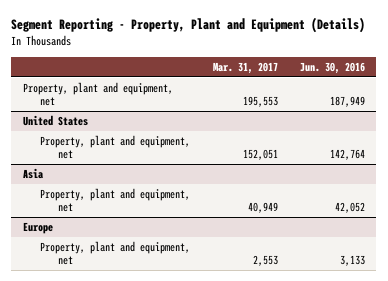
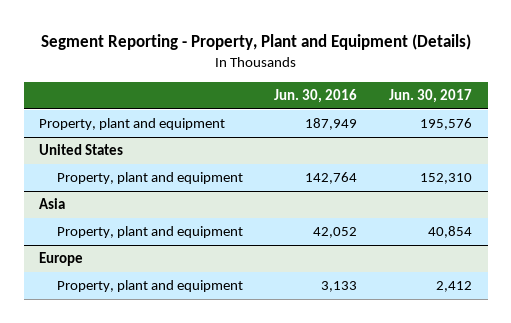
- | Mar. 31, 2017 | Jun. 30, 2016
+ | Jun. 30, 2016 | Jun. 30, 2017
- Property, plant and equipment, net | 195,553 | 187,949
+ Property, plant and equipment | 187,949 | 195,576
@ United States
- Property, plant and equipment, net | 152,051 | 142,764
+ Property, plant and equipment | 142,764 | 152,310
@ Asia
- Property, plant and equipment, net | 40,949 | 42,052
+ Property, plant and equipment | 42,052 | 40,854
@ Europe
- Property, plant and equipment, net | 2,553 | 3,133
+ Property, plant and equipment | 3,133 | 2,412

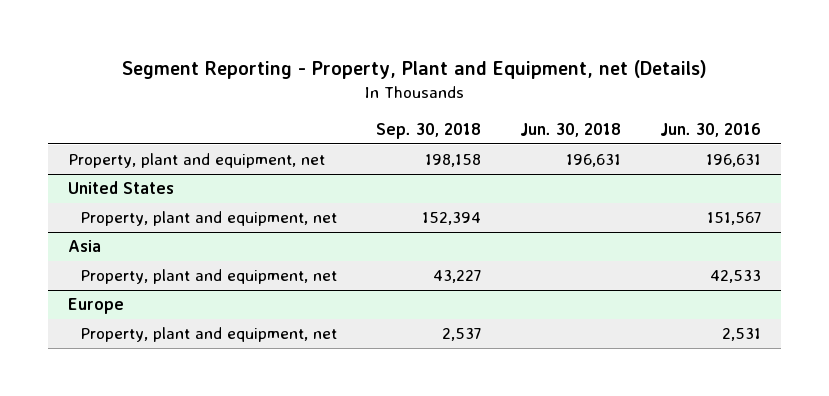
- Segment Reporting - Property, Plant and Equipment (Details)
+ Segment Reporting - Property, Plant and Equipment, net (Details)
- | Jun. 30, 2016 | Jun. 30, 2017
+ | Sep. 30, 2018 | Jun. 30, 2018 | Jun. 30, 2016
- Property, plant and equipment | 187,949 | 195,576
+ Property, plant and equipment, net | 198,158 | 196,631 | 196,631
@ United States
- Property, plant and equipment | 142,764 | 152,310
+ Property, plant and equipment, net | 152,394 | | 151,567
@ Asia
- Property, plant and equipment | 42,052 | 40,854
+ Property, plant and equipment, net | 43,227 | | 42,533
@ Europe
- Property, plant and equipment | 3,133 | 2,412
+ Property, plant and equipment, net | 2,537 | | 2,531

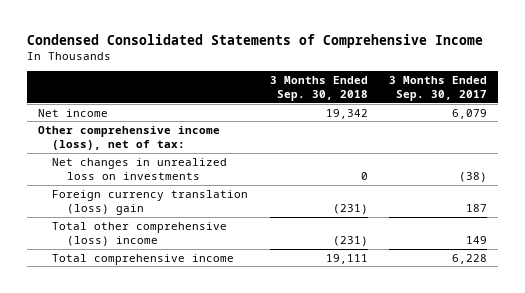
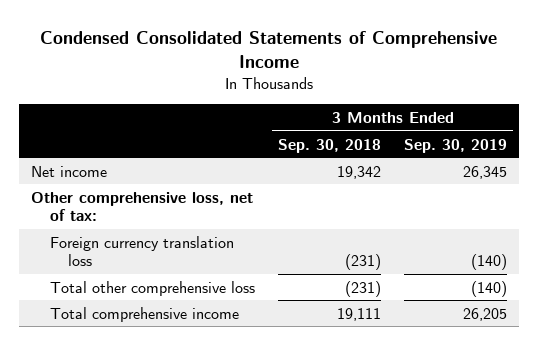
- | 3 Months Ended Sep. 30, 2018 | 3 Months Ended Sep. 30, 2017
+ | 3 Months Ended Sep. 30, 2018 | 3 Months Ended Sep. 30, 2019
- Other comprehensive income (loss), net of tax:
- Net changes in unrealized loss on investments | 0 | (38)
- Foreign currency translation (loss) gain | (231) | 187
- Total other comprehensive (loss) income | (231) | 149
+ Other comprehensive loss, net of tax:
+ Foreign currency translation loss | (231) | (140)
+ Total other comprehensive loss | (231) | (140)

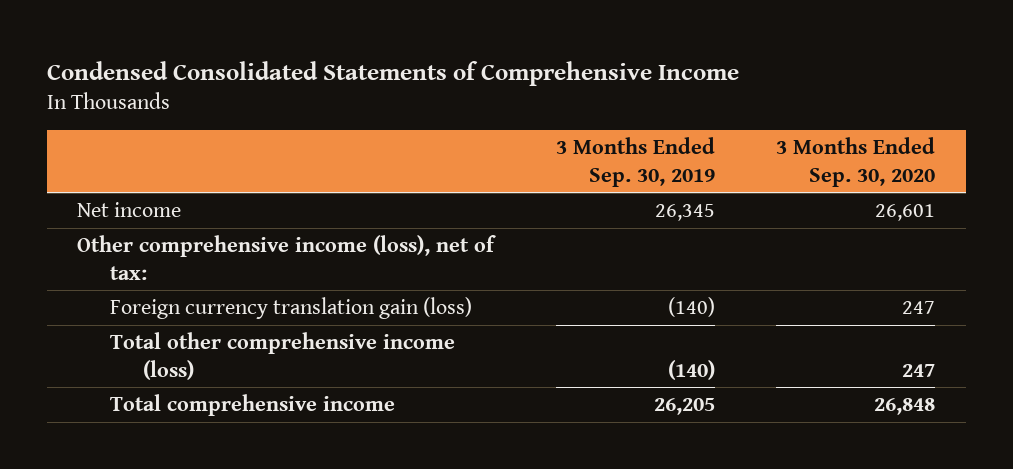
- | 3 Months Ended Sep. 30, 2018 | 3 Months Ended Sep. 30, 2019
+ | 3 Months Ended Sep. 30, 2019 | 3 Months Ended Sep. 30, 2020
- Other comprehensive loss, net of tax:
- Foreign currency translation loss | (231) | (140)
- Total other comprehensive loss | (231) | (140)
+ Other comprehensive income (loss), net of tax:
+ Foreign currency translation gain (loss) | (140) | 247
+ Total other comprehensive income (loss) | (140) | 247

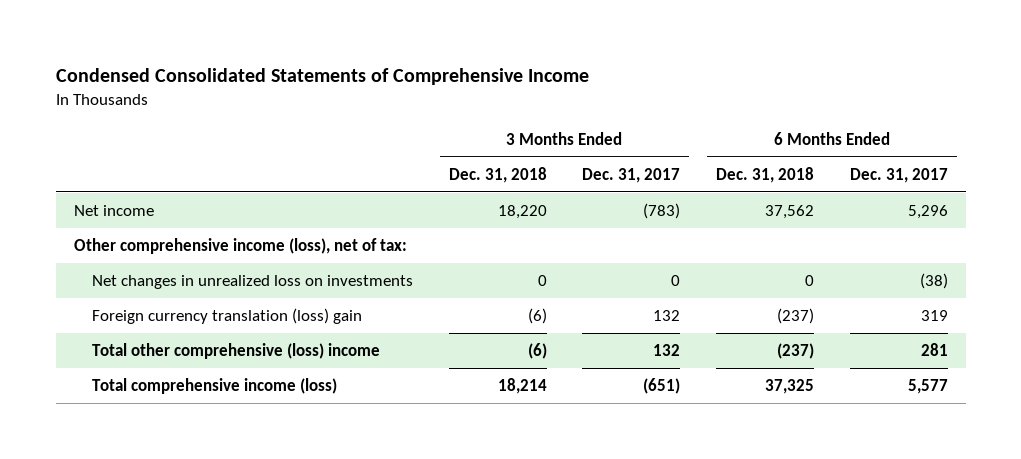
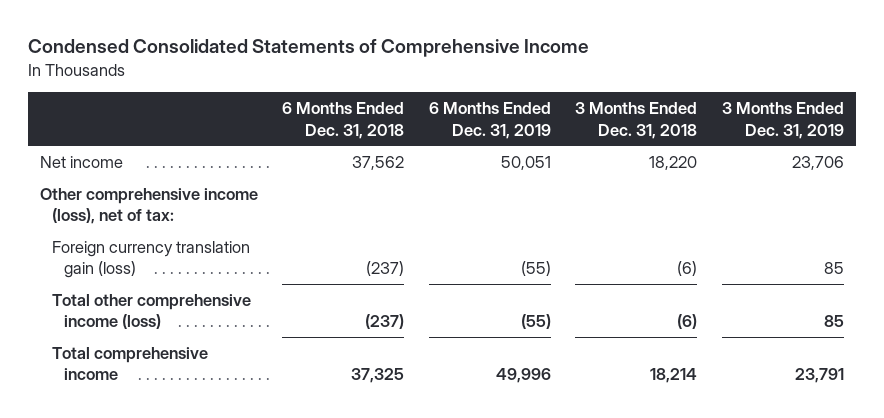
- | 3 Months Ended Dec. 31, 2018 | 3 Months Ended Dec. 31, 2017 | 6 Months Ended Dec. 31, 2018 | 6 Months Ended Dec. 31, 2017
+ | 6 Months Ended Dec. 31, 2018 | 6 Months Ended Dec. 31, 2019 | 3 Months Ended Dec. 31, 2018 | 3 Months Ended Dec. 31, 2019
- Net changes in unrealized loss on investments | 0 | 0 | 0 | (38)
- Foreign currency translation (loss) gain | (6) | 132 | (237) | 319
- Total other comprehensive (loss) income | (6) | 132 | (237) | 281
- Total comprehensive income (loss) | 18,214 | (651) | 37,325 | 5,577
+ Foreign currency translation gain (loss) | (237) | (55) | (6) | 85
+ Total other comprehensive income (loss) | (237) | (55) | (6) | 85
+ Total comprehensive income | 37,325 | 49,996 | 18,214 | 23,791

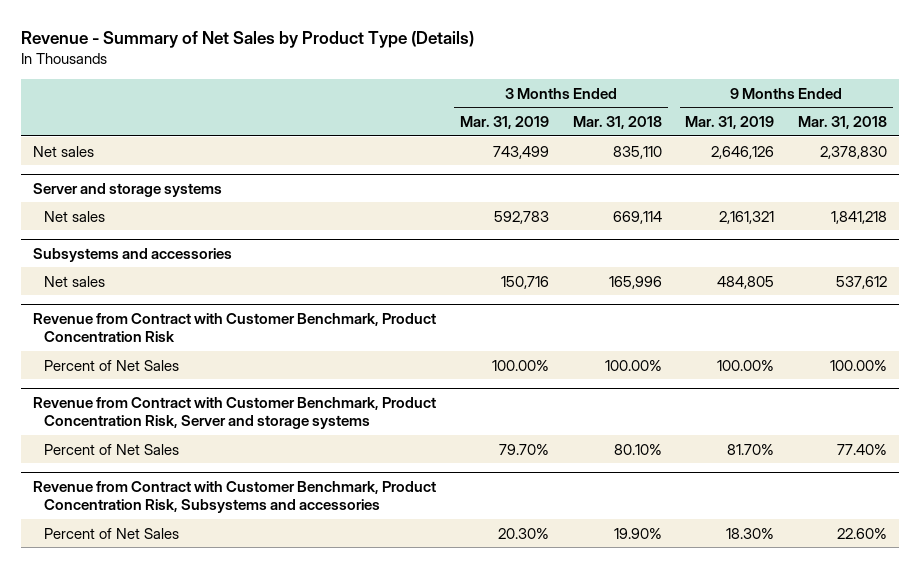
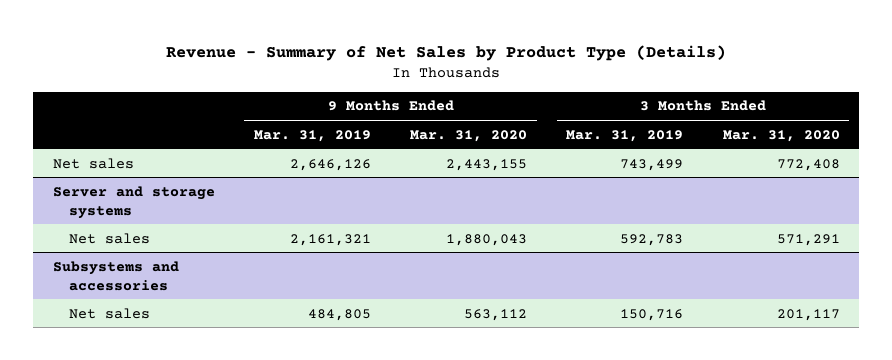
- | 3 Months Ended Mar. 31, 2019 | 3 Months Ended Mar. 31, 2018 | 9 Months Ended Mar. 31, 2019 | 9 Months Ended Mar. 31, 2018
+ | 9 Months Ended Mar. 31, 2019 | 9 Months Ended Mar. 31, 2020 | 3 Months Ended Mar. 31, 2019 | 3 Months Ended Mar. 31, 2020
- Revenue from Contract with Customer Benchmark, Product Concentration Risk
- Percent of Net Sales | 100.00% | 100.00% | 100.00% | 100.00%
- Revenue from Contract with Customer Benchmark, Product Concentration Risk, Server and storage systems
- Percent of Net Sales | 79.70% | 80.10% | 81.70% | 77.40%
- Revenue from Contract with Customer Benchmark, Product Concentration Risk, Subsystems and accessories
- Percent of Net Sales | 20.30% | 19.90% | 18.30% | 22.60%

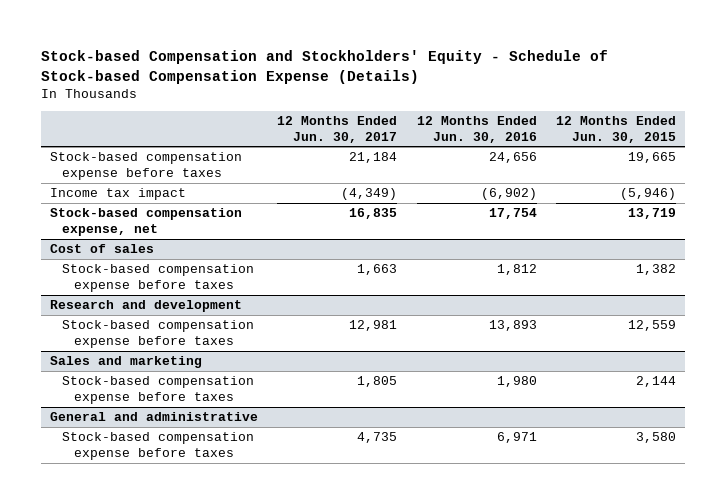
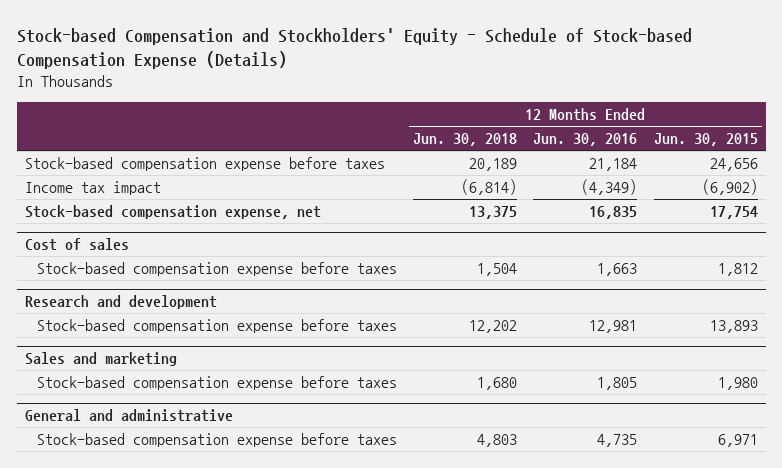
- | 12 Months Ended Jun. 30, 2017 | 12 Months Ended Jun. 30, 2016 | 12 Months Ended Jun. 30, 2015
+ | 12 Months Ended Jun. 30, 2018 | 12 Months Ended Jun. 30, 2016 | 12 Months Ended Jun. 30, 2015
- Stock-based compensation expense before taxes | 21,184 | 24,656 | 19,665
- Income tax impact | (4,349) | (6,902) | (5,946)
- Stock-based compensation expense, net | 16,835 | 17,754 | 13,719
+ Stock-based compensation expense before taxes | 20,189 | 21,184 | 24,656
+ Income tax impact | (6,814) | (4,349) | (6,902)
+ Stock-based compensation expense, net | 13,375 | 16,835 | 17,754
@ Cost of sales
- Stock-based compensation expense before taxes | 1,663 | 1,812 | 1,382
+ Stock-based compensation expense before taxes | 1,504 | 1,663 | 1,812
@ Research and development
- Stock-based compensation expense before taxes | 12,981 | 13,893 | 12,559
+ Stock-based compensation expense before taxes | 12,202 | 12,981 | 13,893
@ Sales and marketing
- Stock-based compensation expense before taxes | 1,805 | 1,980 | 2,144
+ Stock-based compensation expense before taxes | 1,680 | 1,805 | 1,980
@ General and administrative
- Stock-based compensation expense before taxes | 4,735 | 6,971 | 3,580
+ Stock-based compensation expense before taxes | 4,803 | 4,735 | 6,971

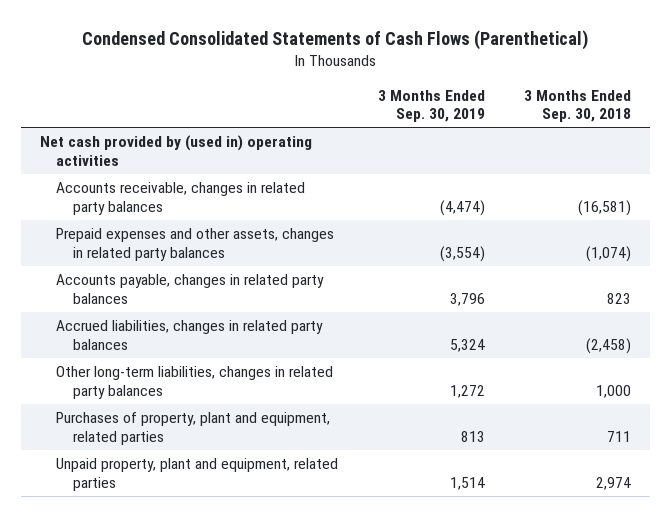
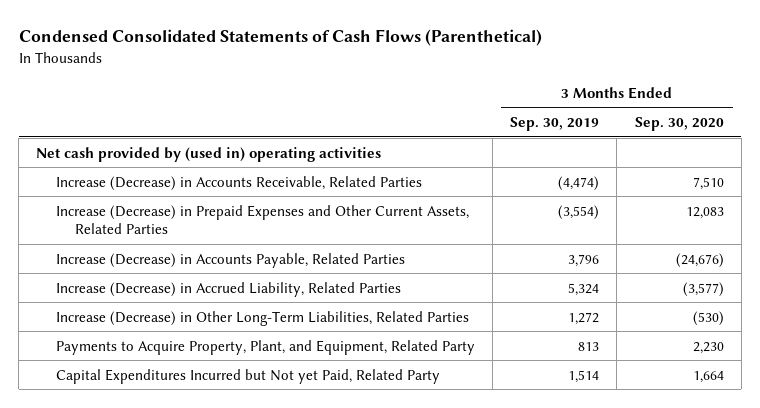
- | 3 Months Ended Sep. 30, 2019 | 3 Months Ended Sep. 30, 2018
+ | 3 Months Ended Sep. 30, 2019 | 3 Months Ended Sep. 30, 2020
- Accounts receivable, changes in related party balances | (4,474) | (16,581)
- Prepaid expenses and other assets, changes in related party balances | (3,554) | (1,074)
- Accounts payable, changes in related party balances | 3,796 | 823
- Accrued liabilities, changes in related party balances | 5,324 | (2,458)
- Other long-term liabilities, changes in related party balances | 1,272 | 1,000
- Purchases of property, plant and equipment, related parties | 813 | 711
- Unpaid property, plant and equipment, related parties | 1,514 | 2,974
+ Increase (Decrease) in Accounts Receivable, Related Parties | (4,474) | 7,510
+ Increase (Decrease) in Prepaid Expenses and Other Current Assets, Related Parties | (3,554) | 12,083
+ Increase (Decrease) in Accounts Payable, Related Parties | 3,796 | (24,676)
+ Increase (Decrease) in Accrued Liability, Related Parties | 5,324 | (3,577)
+ Increase (Decrease) in Other Long-Term Liabilities, Related Parties | 1,272 | (530)
+ Payments to Acquire Property, Plant, and Equipment, Related Party | 813 | 2,230
+ Capital Expenditures Incurred but Not yet Paid, Related Party | 1,514 | 1,664

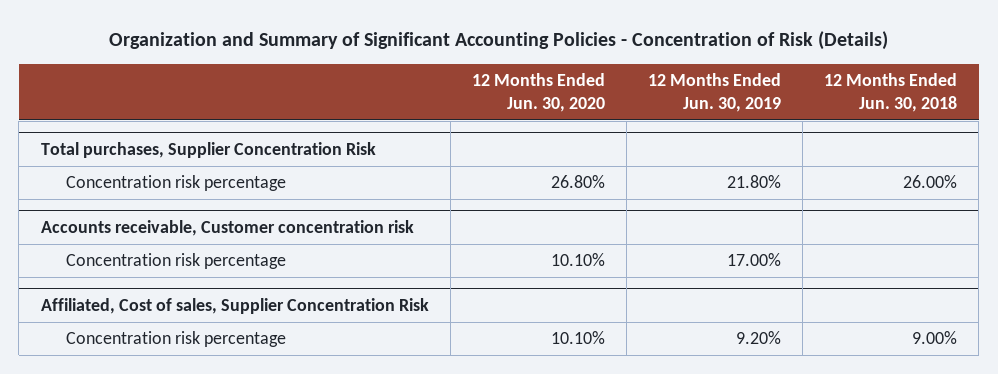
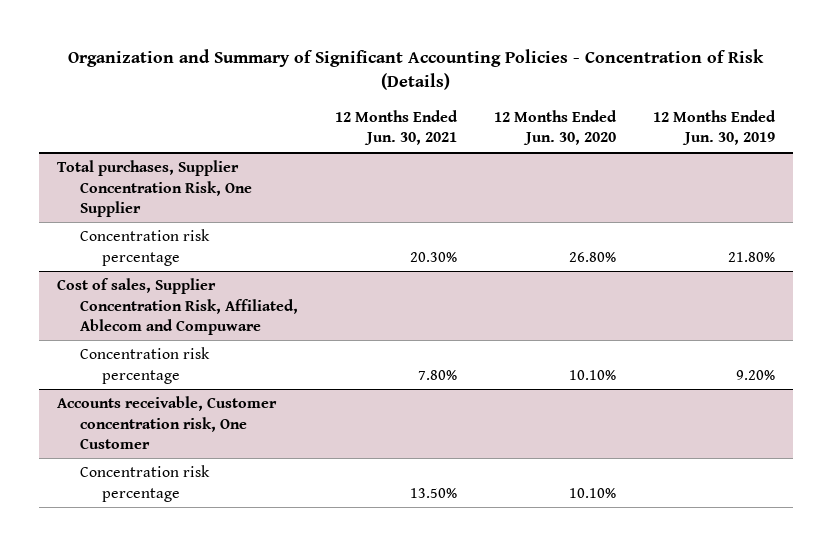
- | 12 Months Ended Jun. 30, 2020 | 12 Months Ended Jun. 30, 2019 | 12 Months Ended Jun. 30, 2018
+ | 12 Months Ended Jun. 30, 2021 | 12 Months Ended Jun. 30, 2020 | 12 Months Ended Jun. 30, 2019
- Total purchases, Supplier Concentration Risk
+ Total purchases, Supplier Concentration Risk, One Supplier
- Accounts receivable, Customer concentration risk
- Concentration risk percentage | 10.10% | 17.00% |
- Affiliated, Cost of sales, Supplier Concentration Risk
+ Cost of sales, Supplier Concentration Risk, Affiliated, Ablecom and Compuware
+ Accounts receivable, Customer concentration risk, One Customer
+ Concentration risk percentage | 13.50% | 10.10% |

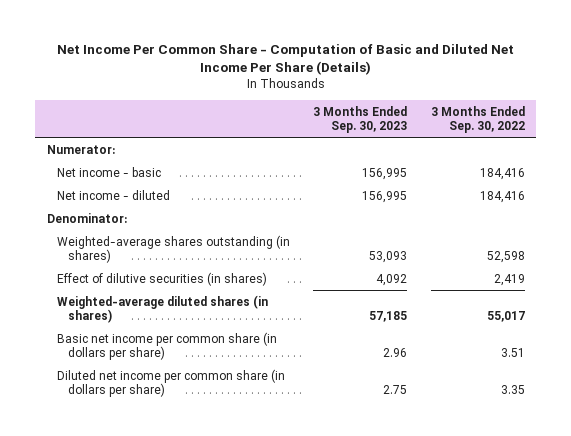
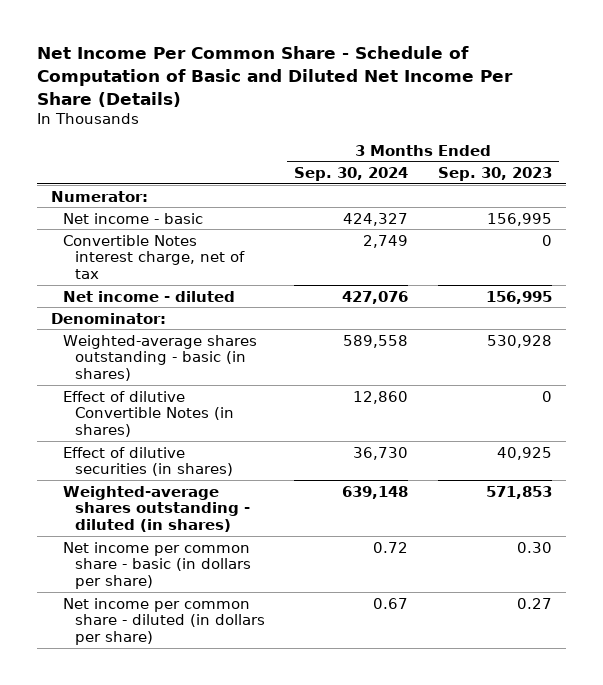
- Net Income Per Common Share - Computation of Basic and Diluted Net Income Per Share (Details)
+ Net Income Per Common Share - Schedule of Computation of Basic and Diluted Net Income Per Share (Details)
- | 3 Months Ended Sep. 30, 2023 | 3 Months Ended Sep. 30, 2022
+ | 3 Months Ended Sep. 30, 2024 | 3 Months Ended Sep. 30, 2023
+ Convertible Notes interest charge, net of tax | 2,749 | 0
- Weighted-average shares outstanding (in shares) | 53,093 | 52,598
- Effect of dilutive securities (in shares) | 4,092 | 2,419
- Weighted-average diluted shares (in shares) | 57,185 | 55,017
- Basic net income per common share (in dollars per share) | 2.96 | 3.51
- Diluted net income per common share (in dollars per share) | 2.75 | 3.35
+ Weighted-average shares outstanding - basic (in shares) | 589,558 | 530,928
+ Effect of dilutive Convertible Notes (in shares) | 12,860 | 0
+ Effect of dilutive securities (in shares) | 36,730 | 40,925
+ Weighted-average shares outstanding - diluted (in shares) | 639,148 | 571,853
+ Net income per common share - basic (in dollars per share) | 0.72 | 0.30
+ Net income per common share - diluted (in dollars per share) | 0.67 | 0.27

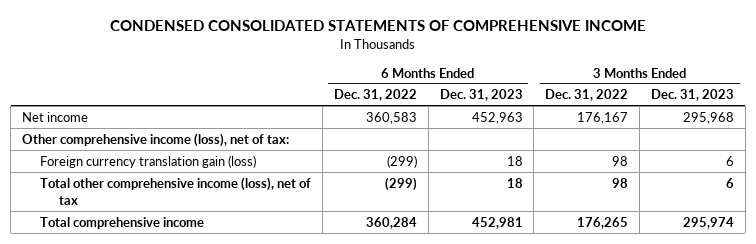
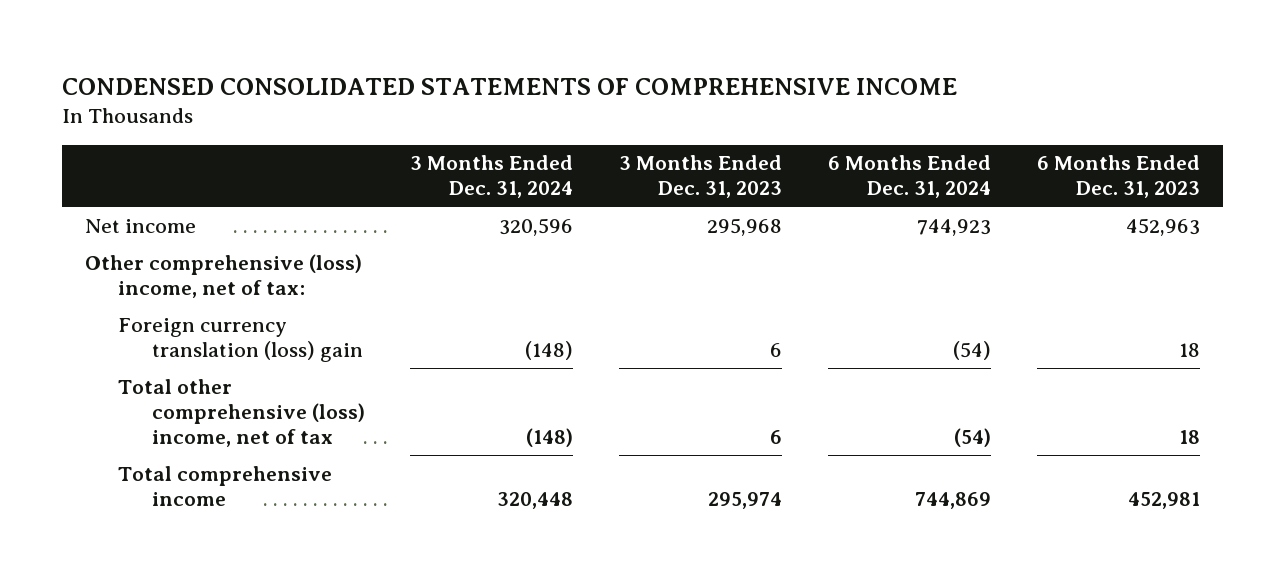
- | 6 Months Ended Dec. 31, 2022 | 6 Months Ended Dec. 31, 2023 | 3 Months Ended Dec. 31, 2022 | 3 Months Ended Dec. 31, 2023
+ | 3 Months Ended Dec. 31, 2024 | 3 Months Ended Dec. 31, 2023 | 6 Months Ended Dec. 31, 2024 | 6 Months Ended Dec. 31, 2023
- Other comprehensive income (loss), net of tax:
- Foreign currency translation gain (loss) | (299) | 18 | 98 | 6
- Total other comprehensive income (loss), net of tax | (299) | 18 | 98 | 6
+ Other comprehensive (loss) income, net of tax:
+ Foreign currency translation (loss) gain | (148) | 6 | (54) | 18
+ Total other comprehensive (loss) income, net of tax | (148) | 6 | (54) | 18

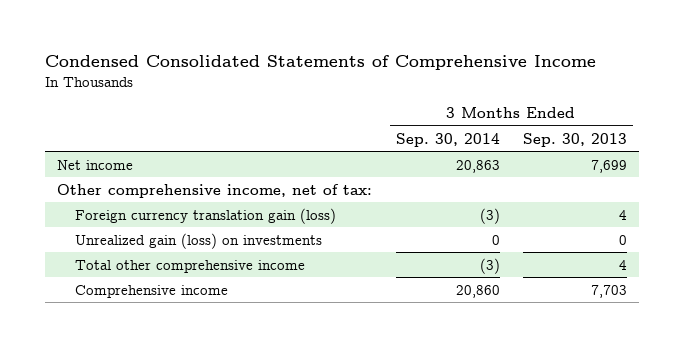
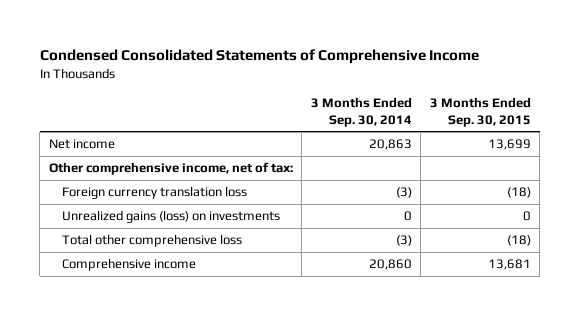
- | 3 Months Ended Sep. 30, 2014 | 3 Months Ended Sep. 30, 2013
+ | 3 Months Ended Sep. 30, 2014 | 3 Months Ended Sep. 30, 2015
- Foreign currency translation gain (loss) | (3) | 4
- Unrealized gain (loss) on investments | 0 | 0
- Total other comprehensive income | (3) | 4
+ Foreign currency translation loss | (3) | (18)
+ Unrealized gains (loss) on investments | 0 | 0
+ Total other comprehensive loss | (3) | (18)

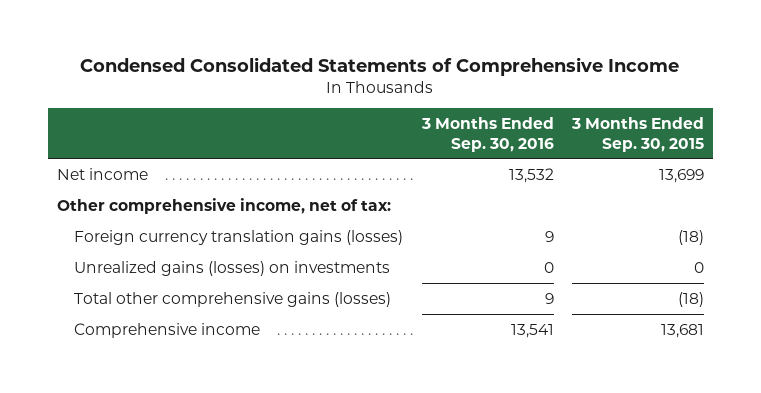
- | 3 Months Ended Sep. 30, 2014 | 3 Months Ended Sep. 30, 2015
+ | 3 Months Ended Sep. 30, 2016 | 3 Months Ended Sep. 30, 2015
- Foreign currency translation loss | (3) | (18)
- Unrealized gains (loss) on investments | 0 | 0
- Total other comprehensive loss | (3) | (18)
+ Foreign currency translation gains (losses) | 9 | (18)
+ Unrealized gains (losses) on investments | 0 | 0
+ Total other comprehensive gains (losses) | 9 | (18)

